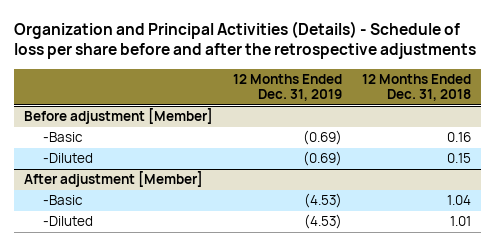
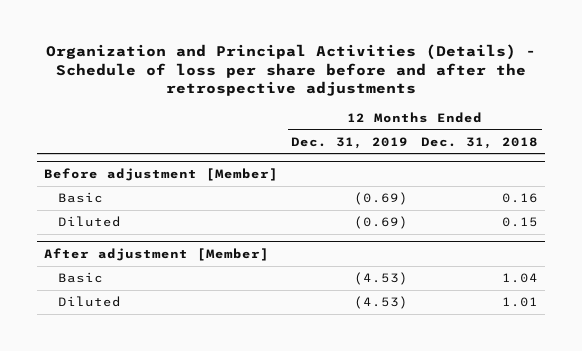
@ Before adjustment [Member]
- -Basic | (0.69) | 0.16
- -Diluted | (0.69) | 0.15
+ Basic | (0.69) | 0.16
+ Diluted | (0.69) | 0.15
@ After adjustment [Member]
- -Basic | (4.53) | 1.04
- -Diluted | (4.53) | 1.01
+ Basic | (4.53) | 1.04
+ Diluted | (4.53) | 1.01

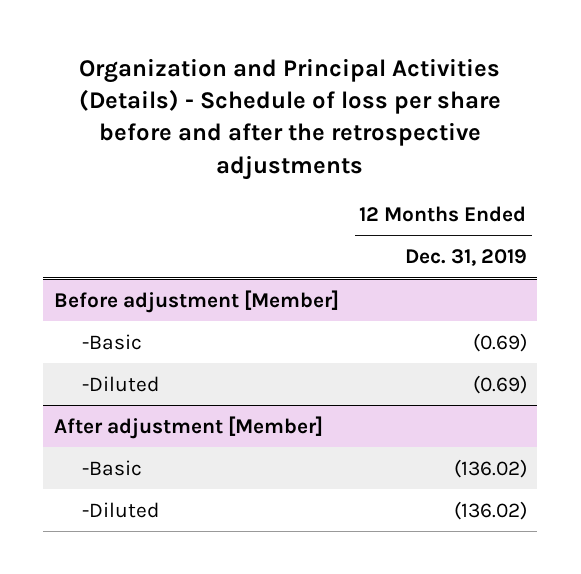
- | 12 Months Ended Dec. 31, 2019 | 12 Months Ended Dec. 31, 2018
+ | 12 Months Ended Dec. 31, 2019
@ Before adjustment [Member]
- Basic | (0.69) | 0.16
- Diluted | (0.69) | 0.15
+ -Basic | (0.69)
+ -Diluted | (0.69)
@ After adjustment [Member]
- Basic | (4.53) | 1.04
- Diluted | (4.53) | 1.01
+ -Basic | (136.02)
+ -Diluted | (136.02)

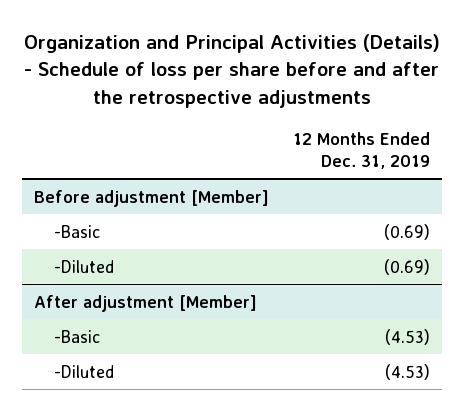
@ After adjustment [Member]
- -Basic | (136.02)
- -Diluted | (136.02)
+ -Basic | (4.53)
+ -Diluted | (4.53)

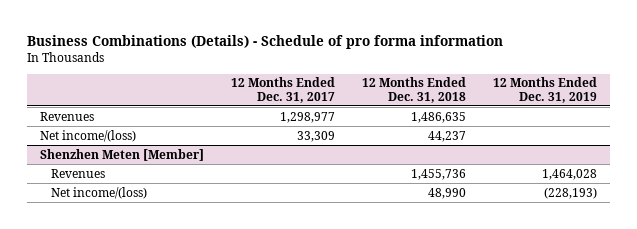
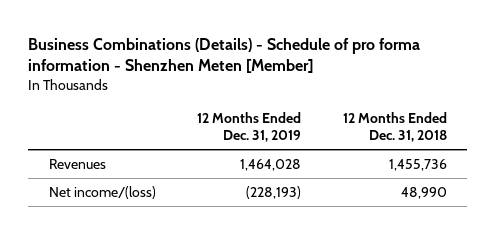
- Business Combinations (Details) - Schedule of pro forma information
+ Business Combinations (Details) - Schedule of pro forma information - Shenzhen Meten [Member]
- | 12 Months Ended Dec. 31, 2017 | 12 Months Ended Dec. 31, 2018 | 12 Months Ended Dec. 31, 2019
+ | 12 Months Ended Dec. 31, 2019 | 12 Months Ended Dec. 31, 2018
- Revenues | 1,298,977 | 1,486,635 |
- Net income/(loss) | 33,309 | 44,237 |
- Shenzhen Meten [Member]

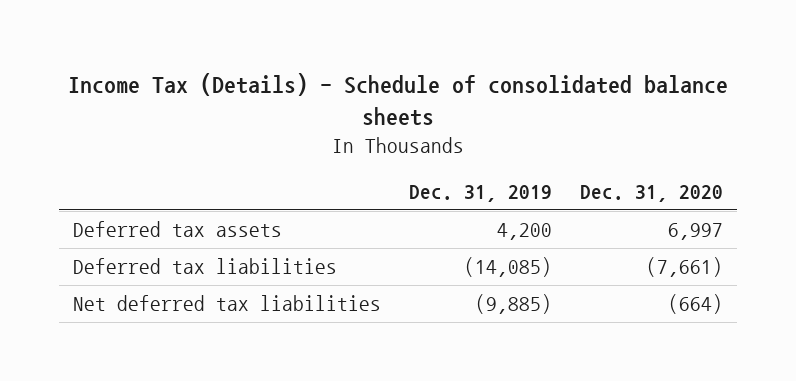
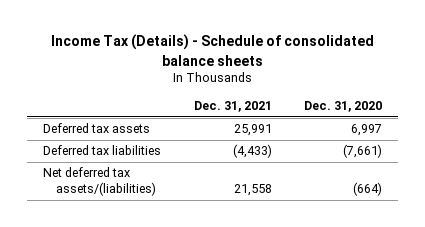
- | Dec. 31, 2019 | Dec. 31, 2020
+ | Dec. 31, 2021 | Dec. 31, 2020
- Net deferred tax liabilities | (9,885) | (664)
+ Net deferred tax assets/(liabilities) | 21,558 | (664)

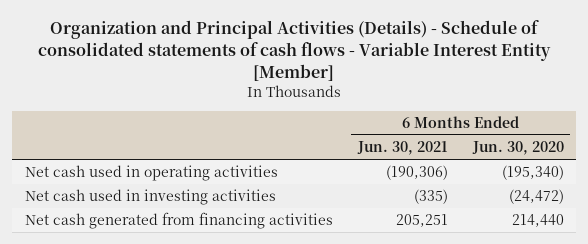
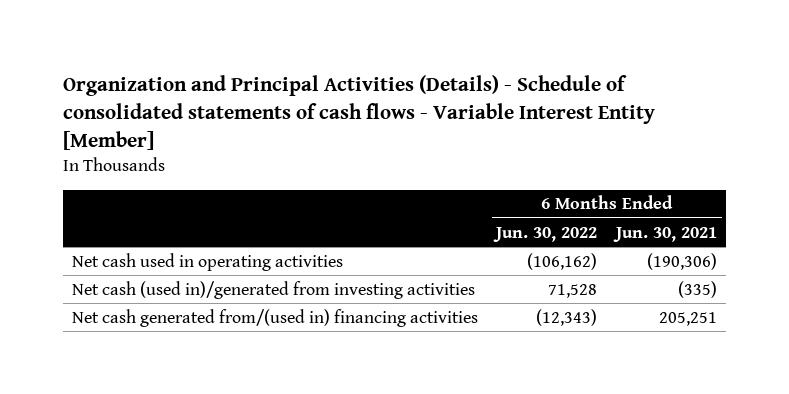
- | 6 Months Ended Jun. 30, 2021 | 6 Months Ended Jun. 30, 2020
+ | 6 Months Ended Jun. 30, 2022 | 6 Months Ended Jun. 30, 2021
- Net cash used in investing activities | (335) | (24,472)
- Net cash generated from financing activities | 205,251 | 214,440
+ Net cash (used in)/generated from investing activities | 71,528 | (335)
+ Net cash generated from/(used in) financing activities | (12,343) | 205,251

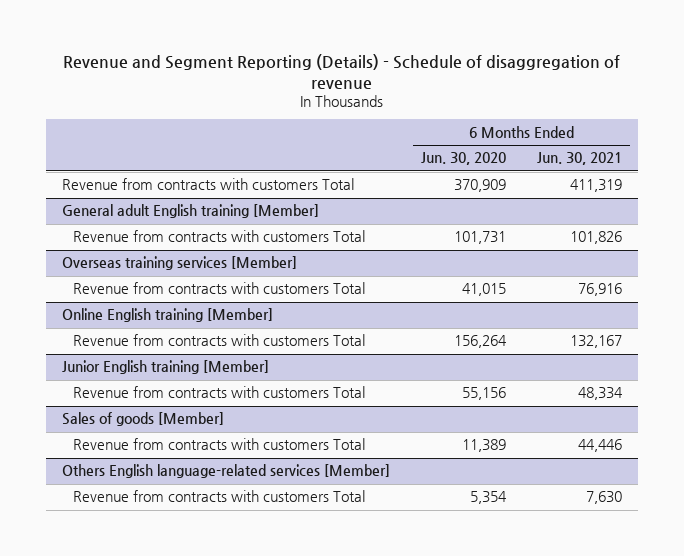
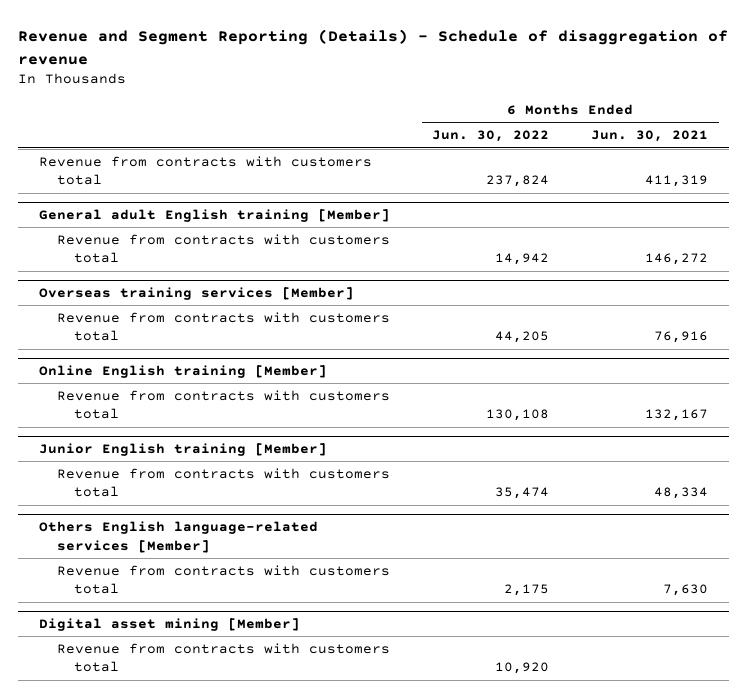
- | 6 Months Ended Jun. 30, 2020 | 6 Months Ended Jun. 30, 2021
+ | 6 Months Ended Jun. 30, 2022 | 6 Months Ended Jun. 30, 2021
- Revenue from contracts with customers Total | 370,909 | 411,319
+ Revenue from contracts with customers total | 237,824 | 411,319
@ General adult English training [Member]
- Revenue from contracts with customers Total | 101,731 | 101,826
+ Revenue from contracts with customers total | 14,942 | 146,272
@ Overseas training services [Member]
- Revenue from contracts with customers Total | 41,015 | 76,916
+ Revenue from contracts with customers total | 44,205 | 76,916
@ Online English training [Member]
- Revenue from contracts with customers Total | 156,264 | 132,167
+ Revenue from contracts with customers total | 130,108 | 132,167
@ Junior English training [Member]
- Revenue from contracts with customers Total | 55,156 | 48,334
- Sales of goods [Member]
- Revenue from contracts with customers Total | 11,389 | 44,446
@ Junior English training [Member]
+ Revenue from contracts with customers total | 35,474 | 48,334
@ Others English language-related services [Member]
- Revenue from contracts with customers Total | 5,354 | 7,630
+ Revenue from contracts with customers total | 2,175 | 7,630
+ Digital asset mining [Member]
+ Revenue from contracts with customers total | 10,920 |

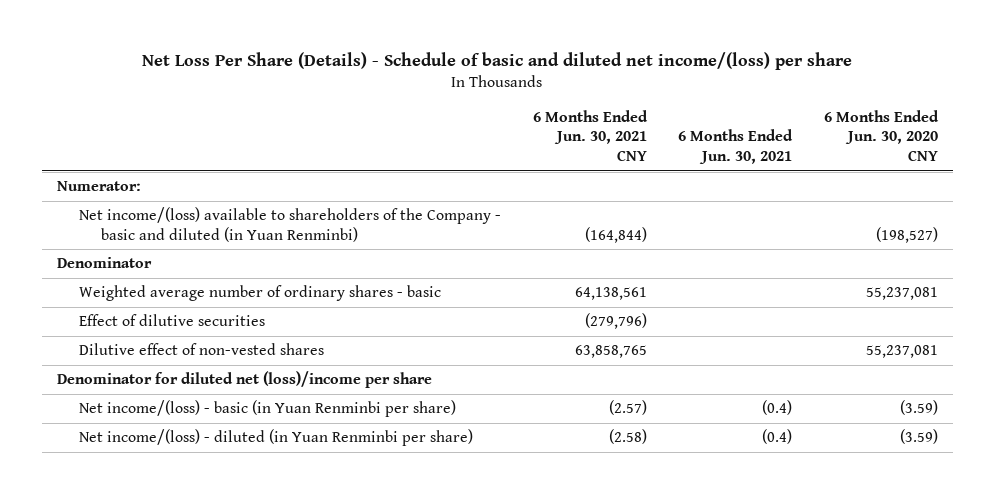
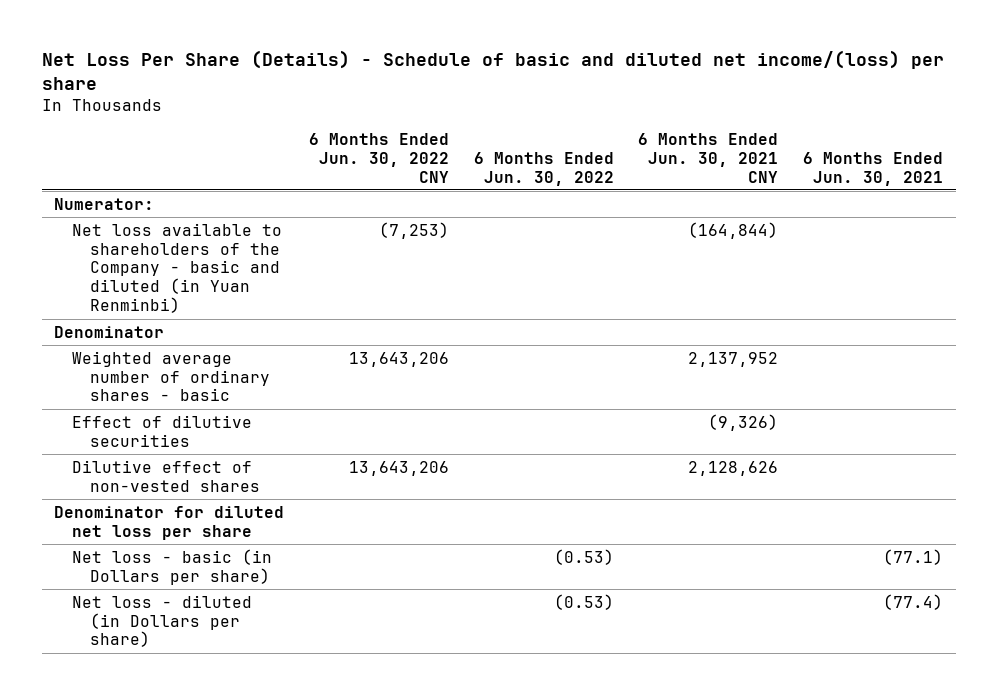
- | 6 Months Ended Jun. 30, 2021 CNY | 6 Months Ended Jun. 30, 2021 | 6 Months Ended Jun. 30, 2020 CNY
+ | 6 Months Ended Jun. 30, 2022 CNY | 6 Months Ended Jun. 30, 2022 | 6 Months Ended Jun. 30, 2021 CNY | 6 Months Ended Jun. 30, 2021
- Net income/(loss) available to shareholders of the Company - basic and diluted (in Yuan Renminbi) | (164,844) | | (198,527)
+ Net loss available to shareholders of the Company - basic and diluted (in Yuan Renminbi) | (7,253) | | (164,844) |
- Weighted average number of ordinary shares - basic | 64,138,561 | | 55,237,081
- Effect of dilutive securities | (279,796) | |
- Dilutive effect of non-vested shares | 63,858,765 | | 55,237,081
- Denominator for diluted net (loss)/income per share
- Net income/(loss) - basic (in Yuan Renminbi per share) | (2.57) | (0.4) | (3.59)
- Net income/(loss) - diluted (in Yuan Renminbi per share) | (2.58) | (0.4) | (3.59)
+ Weighted average number of ordinary shares - basic | 13,643,206 | | 2,137,952 |
+ Effect of dilutive securities | | | (9,326) |
+ Dilutive effect of non-vested shares | 13,643,206 | | 2,128,626 |
+ Denominator for diluted net loss per share
+ Net loss - basic (in Dollars per share) | | (0.53) | | (77.1)
+ Net loss - diluted (in Dollars per share) | | (0.53) | | (77.4)

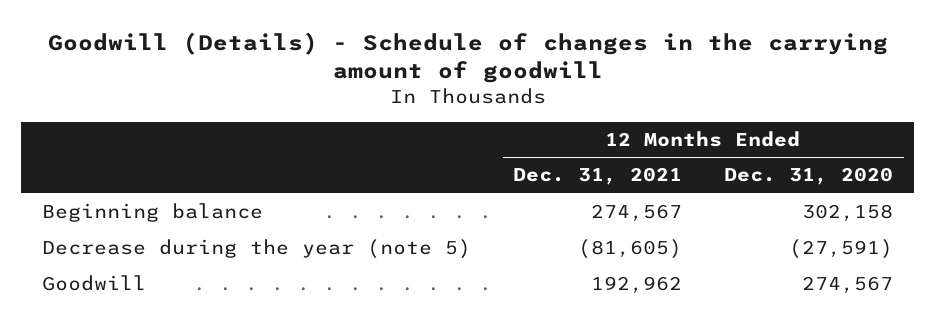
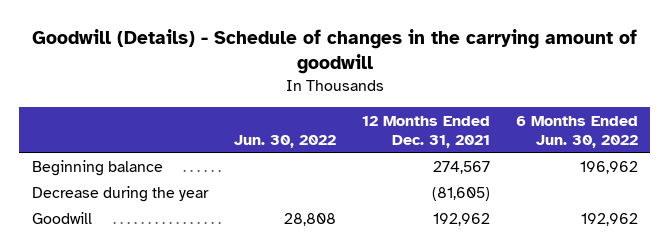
- | 12 Months Ended Dec. 31, 2021 | 12 Months Ended Dec. 31, 2020
+ | Jun. 30, 2022 | 12 Months Ended Dec. 31, 2021 | 6 Months Ended Jun. 30, 2022
- Decrease during the year (note 5) | (81,605) | (27,591)
+ Decrease during the year | | (81,605) |

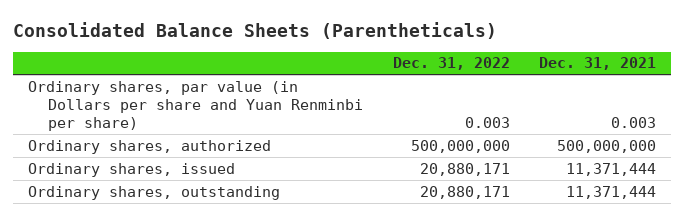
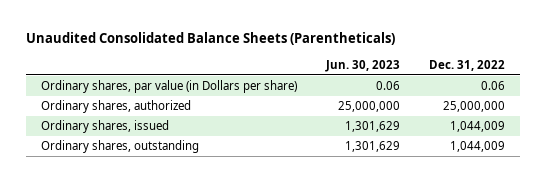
- Consolidated Balance Sheets (Parentheticals)
+ Unaudited Consolidated Balance Sheets (Parentheticals)
- | Dec. 31, 2022 | Dec. 31, 2021
+ | Jun. 30, 2023 | Dec. 31, 2022
- Ordinary shares, par value (in Dollars per share and Yuan Renminbi per share) | 0.003 | 0.003
- Ordinary shares, authorized | 500,000,000 | 500,000,000
- Ordinary shares, issued | 20,880,171 | 11,371,444
- Ordinary shares, outstanding | 20,880,171 | 11,371,444
+ Ordinary shares, par value (in Dollars per share) | 0.06 | 0.06
+ Ordinary shares, authorized | 25,000,000 | 25,000,000
+ Ordinary shares, issued | 1,301,629 | 1,044,009
+ Ordinary shares, outstanding | 1,301,629 | 1,044,009

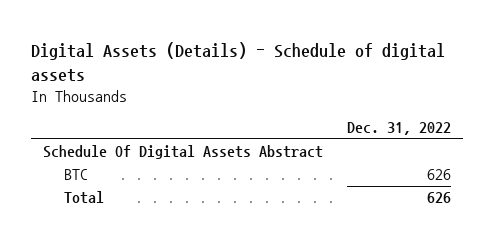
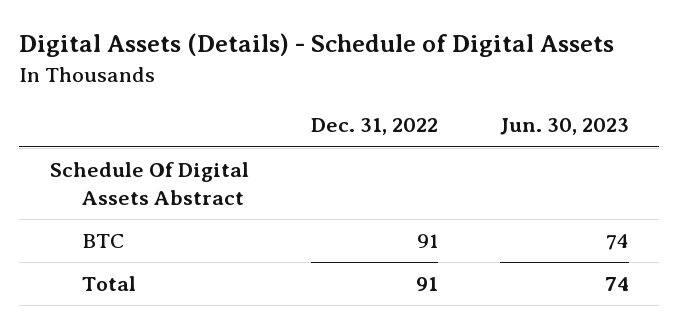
- Digital Assets (Details) - Schedule of digital assets
+ Digital Assets (Details) - Schedule of Digital Assets
- | Dec. 31, 2022
+ | Dec. 31, 2022 | Jun. 30, 2023
- BTC | 626
- Total | 626
+ BTC | 91 | 74
+ Total | 91 | 74

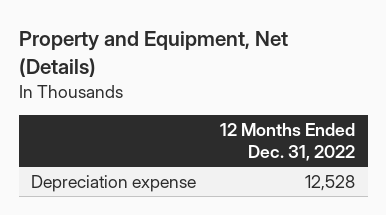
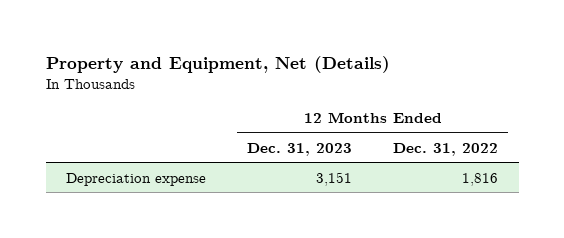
- | 12 Months Ended Dec. 31, 2022
+ | 12 Months Ended Dec. 31, 2023 | 12 Months Ended Dec. 31, 2022
- Depreciation expense | 12,528
+ Depreciation expense | 3,151 | 1,816

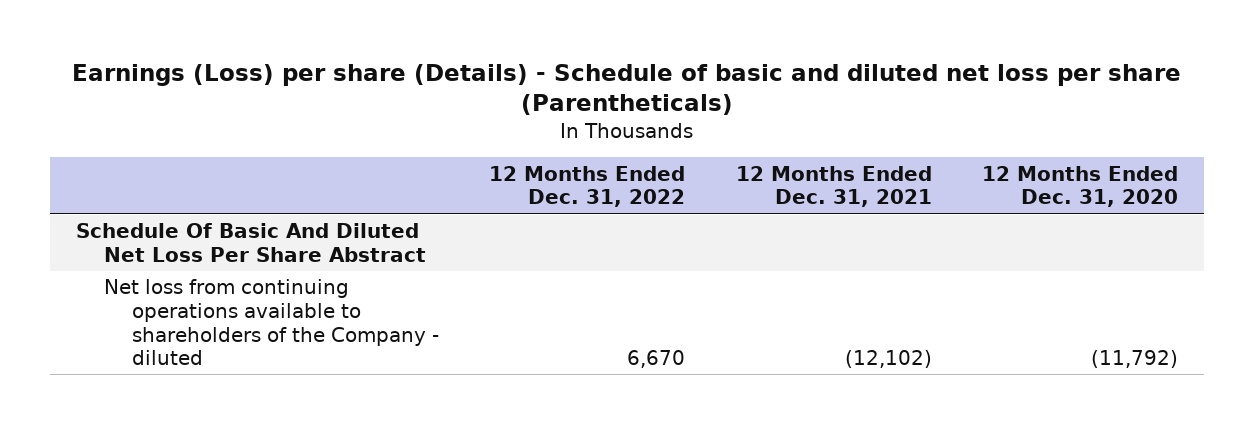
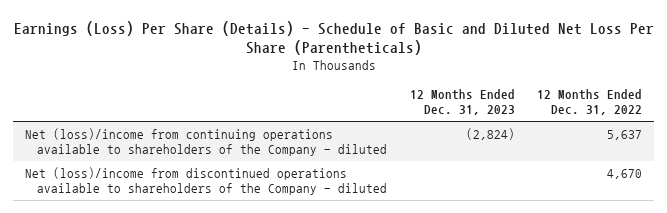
- Earnings (Loss) per share (Details) - Schedule of basic and diluted net loss per share (Parentheticals)
+ Earnings (Loss) Per Share (Details) - Schedule of Basic and Diluted Net Loss Per Share (Parentheticals)
- | 12 Months Ended Dec. 31, 2022 | 12 Months Ended Dec. 31, 2021 | 12 Months Ended Dec. 31, 2020
+ | 12 Months Ended Dec. 31, 2023 | 12 Months Ended Dec. 31, 2022
- Schedule Of Basic And Diluted Net Loss Per Share Abstract
- Net loss from continuing operations available to shareholders of the Company - diluted | 6,670 | (12,102) | (11,792)
+ Net (loss)/income from continuing operations available to shareholders of the Company - diluted | (2,824) | 5,637
+ Net (loss)/income from discontinued operations available to shareholders of the Company - diluted | | 4,670

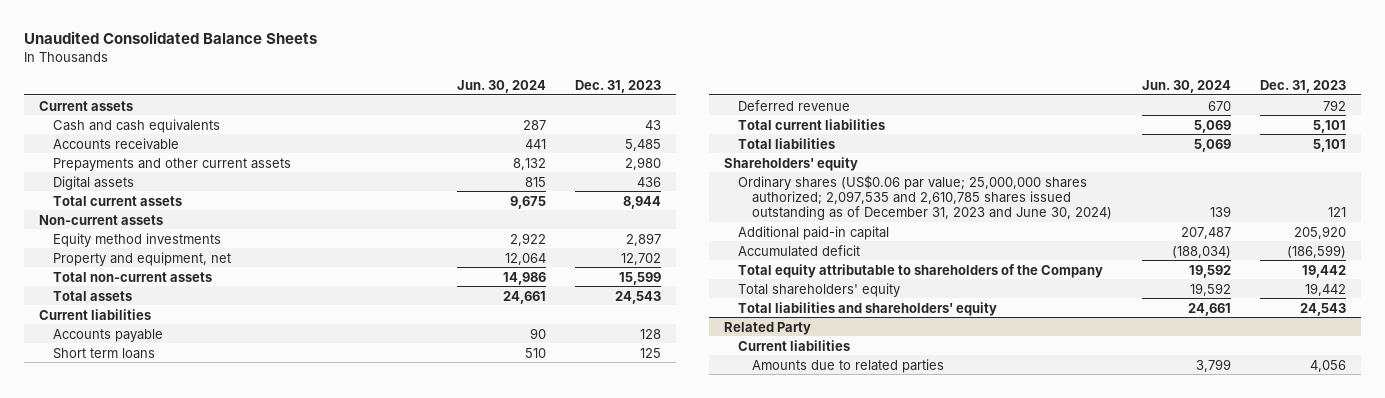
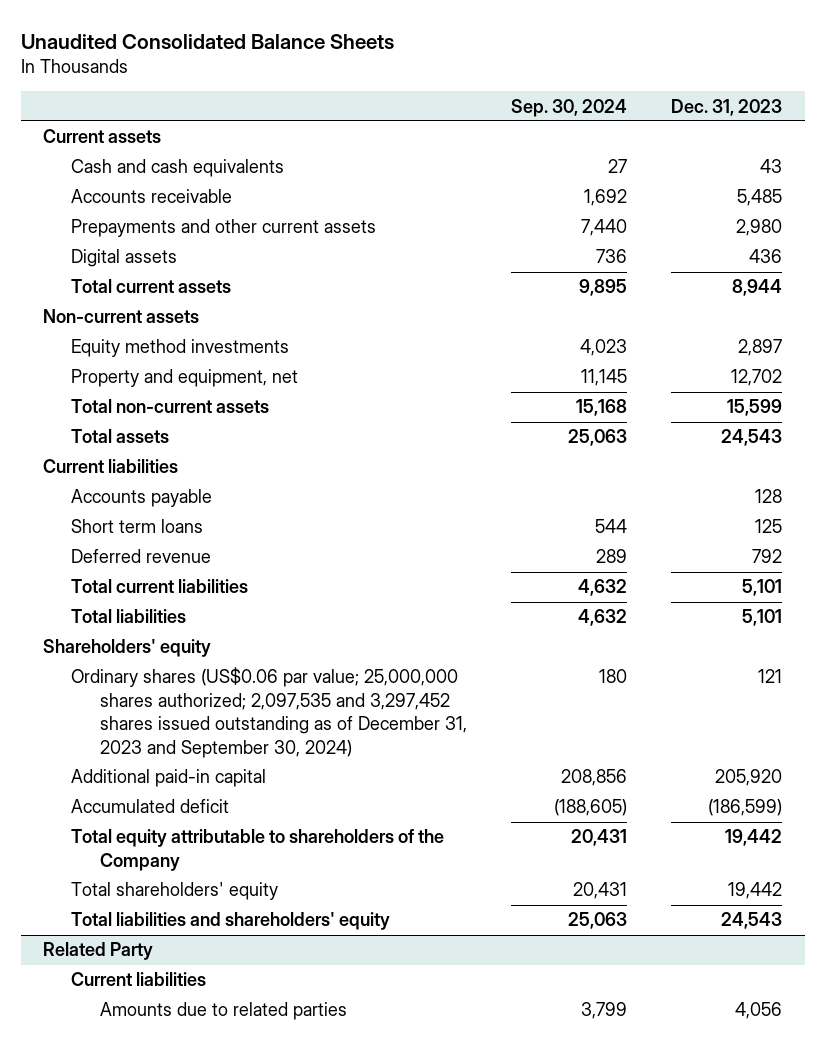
- | Jun. 30, 2024 | Dec. 31, 2023
+ | Sep. 30, 2024 | Dec. 31, 2023
- Ordinary shares (US$0.06 par value; 25,000,000 shares authorized; 2,097,535 and 2,610,785 shares issued outstanding as of December 31, 2023 and June 30, 2024) | 139 | 121
+ Ordinary shares (US$0.06 par value; 25,000,000 shares authorized; 2,097,535 and 3,297,452 shares issued outstanding as of December 31, 2023 and September 30, 2024) | 180 | 121

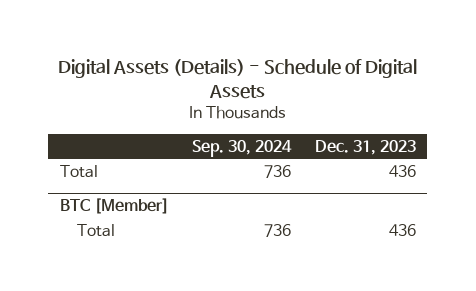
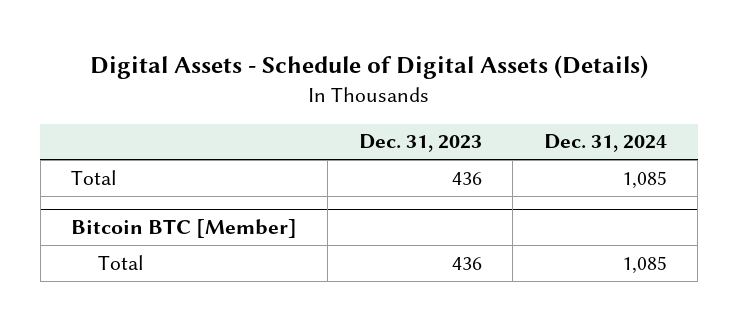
- Digital Assets (Details) - Schedule of Digital Assets
+ Digital Assets - Schedule of Digital Assets (Details)
- | Sep. 30, 2024 | Dec. 31, 2023
+ | Dec. 31, 2023 | Dec. 31, 2024
- BTC [Member]
+ Bitcoin BTC [Member]

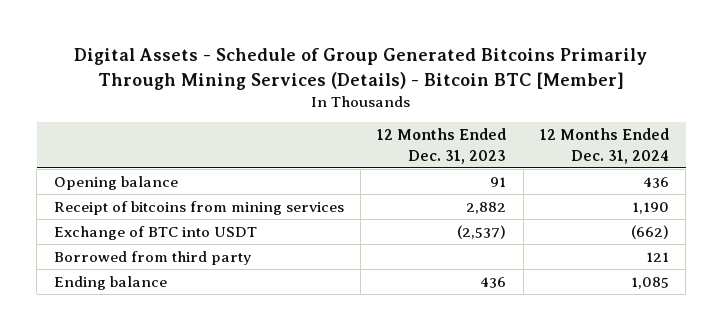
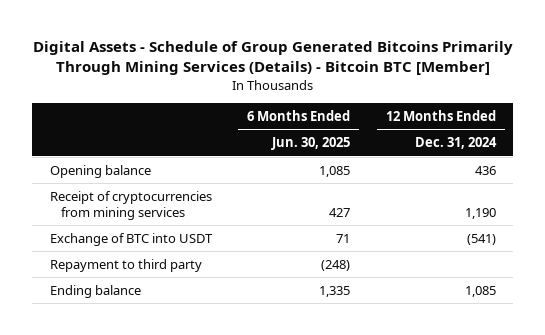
- | 12 Months Ended Dec. 31, 2023 | 12 Months Ended Dec. 31, 2024
+ | 6 Months Ended Jun. 30, 2025 | 12 Months Ended Dec. 31, 2024
- Receipt of bitcoins from mining services | 2,882 | 1,190
- Exchange of BTC into USDT | (2,537) | (662)
- Borrowed from third party | | 121
+ Receipt of cryptocurrencies from mining services | 427 | 1,190
+ Exchange of BTC into USDT | 71 | (541)
+ Repayment to third party | (248) |

